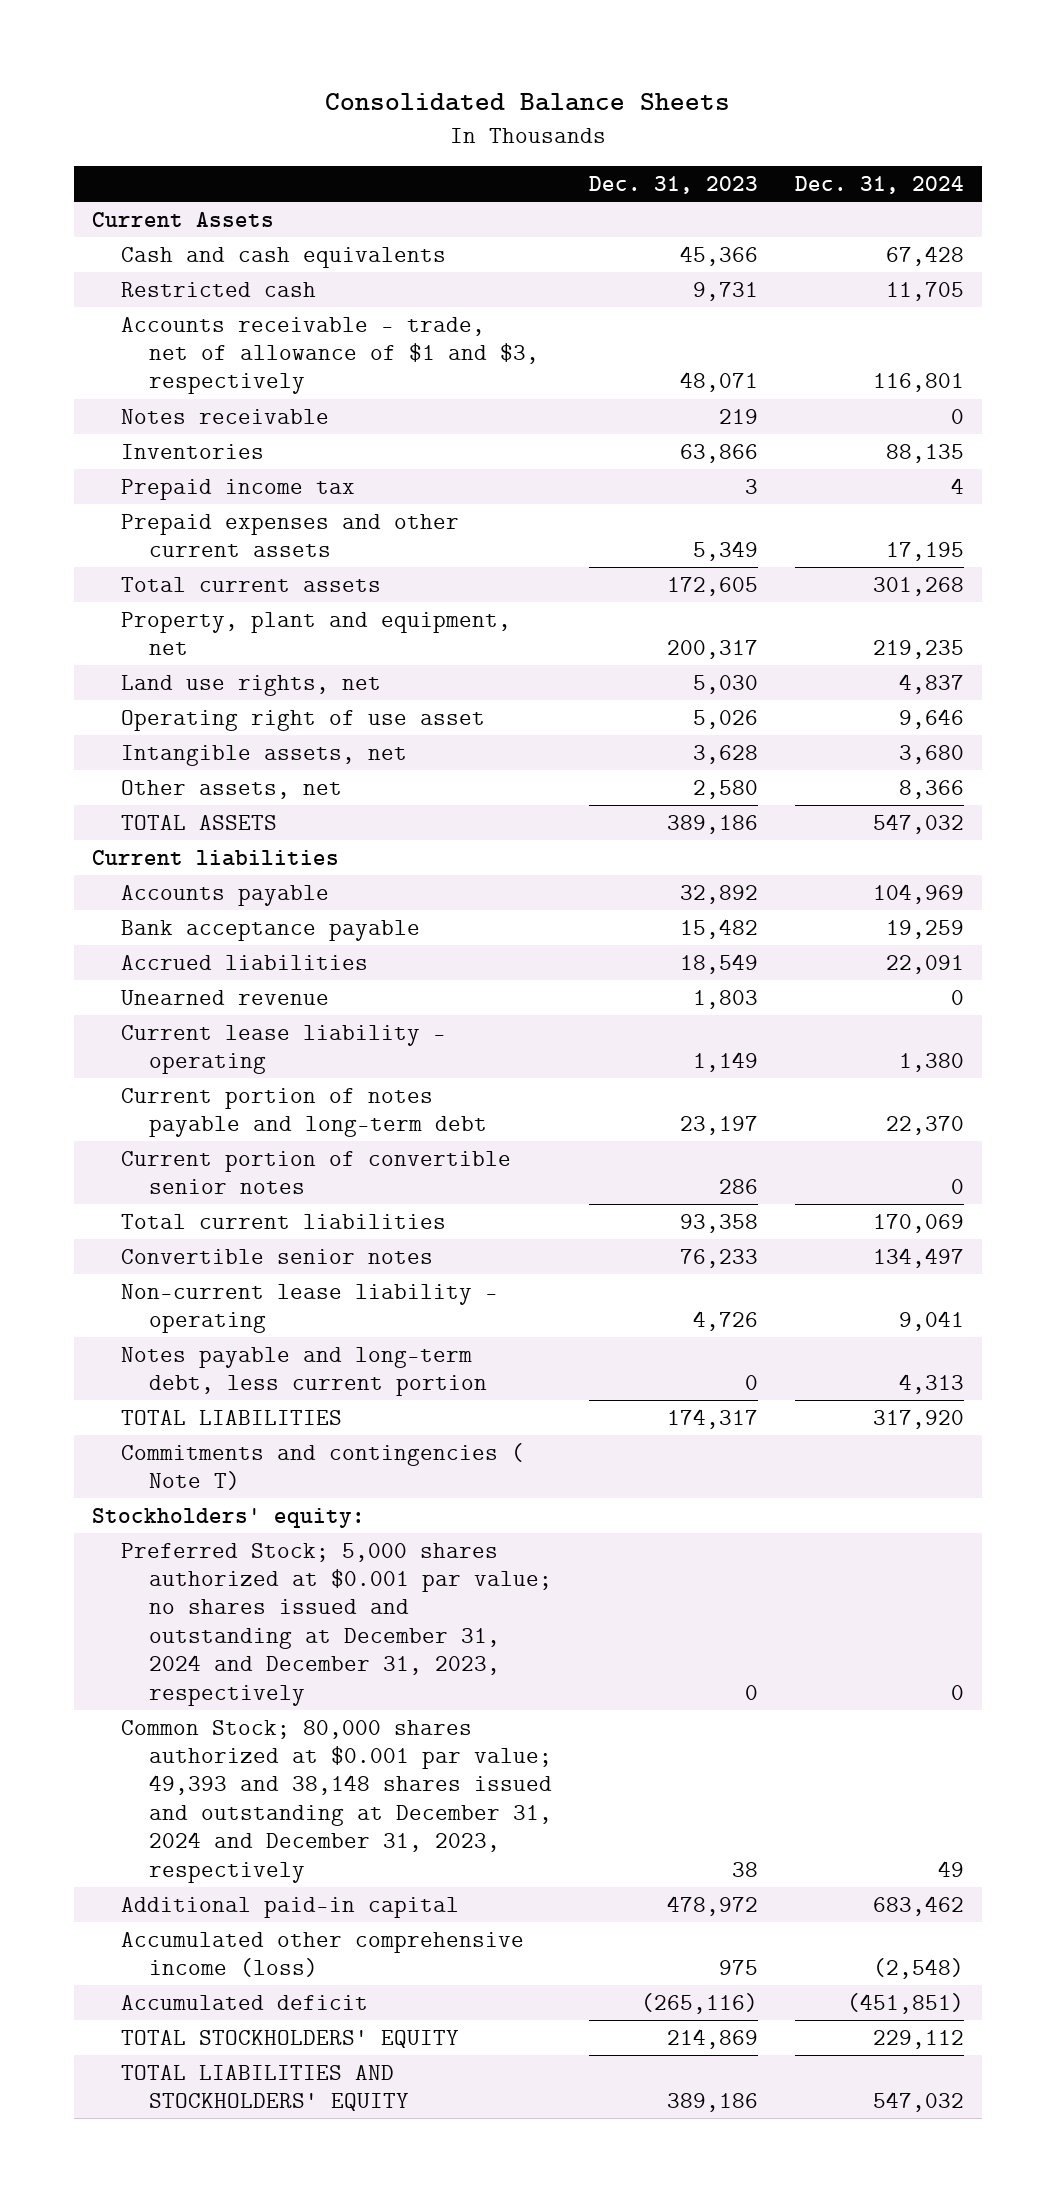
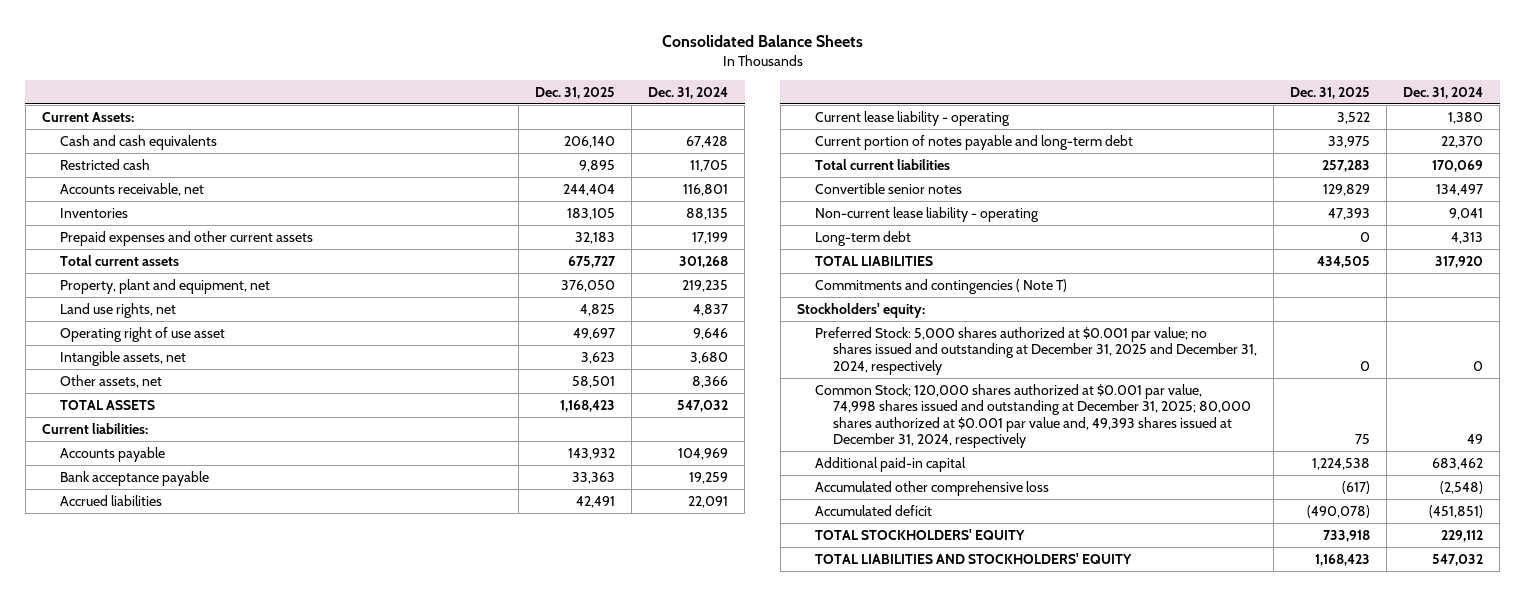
- | Dec. 31, 2023 | Dec. 31, 2024
+ | Dec. 31, 2025 | Dec. 31, 2024
- Current Assets
+ Current Assets:
- Accounts receivable - trade, net of allowance of $1 and $3, respectively | 48,071 | 116,801
- Notes receivable | 219 | 0
+ Accounts receivable, net | 244,404 | 116,801
- Prepaid income tax | 3 | 4
- Prepaid expenses and other current assets | 5,349 | 17,195
+ Prepaid expenses and other current assets | 32,183 | 17,199
- Current liabilities
+ Current liabilities:
- Unearned revenue | 1,803 | 0
- Current portion of convertible senior notes | 286 | 0
- Notes payable and long-term debt, less current portion | 0 | 4,313
+ Long-term debt | 0 | 4,313
- Preferred Stock; 5,000 shares authorized at $0.001 par value; no shares issued and outstanding at December 31, 2024 and December 31, 2023, respectively | 0 | 0
- Common Stock; 80,000 shares authorized at $0.001 par value; 49,393 and 38,148 shares issued and outstanding at December 31, 2024 and December 31, 2023, respectively | 38 | 49
+ Preferred Stock: 5,000 shares authorized at $0.001 par value; no shares issued and outstanding at December 31, 2025 and December 31, 2024, respectively | 0 | 0
+ Common Stock; 120,000 shares authorized at $0.001 par value, 74,998 shares issued and outstanding at December 31, 2025; 80,000 shares authorized at $0.001 par value and, 49,393 shares issued at December 31, 2024, respectively | 75 | 49
- Accumulated other comprehensive income (loss) | 975 | (2,548)
+ Accumulated other comprehensive loss | (617) | (2,548)

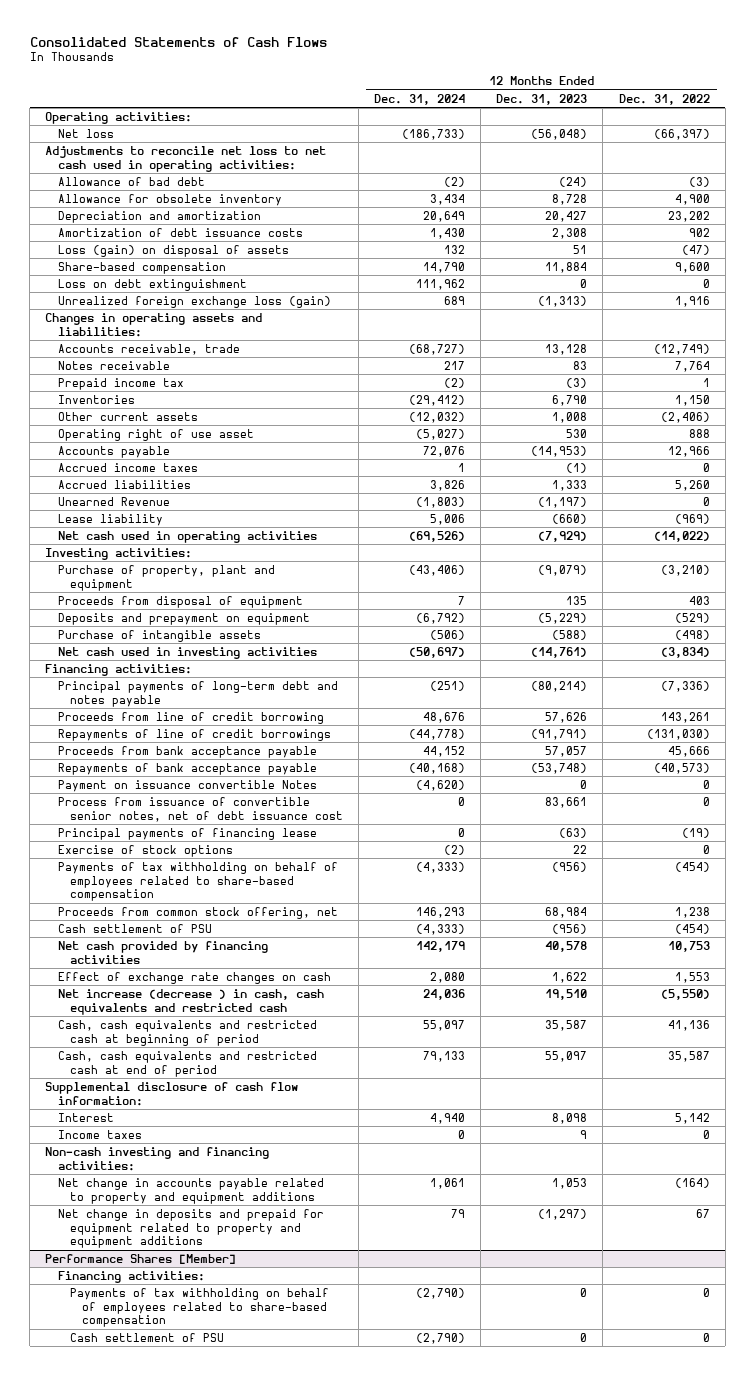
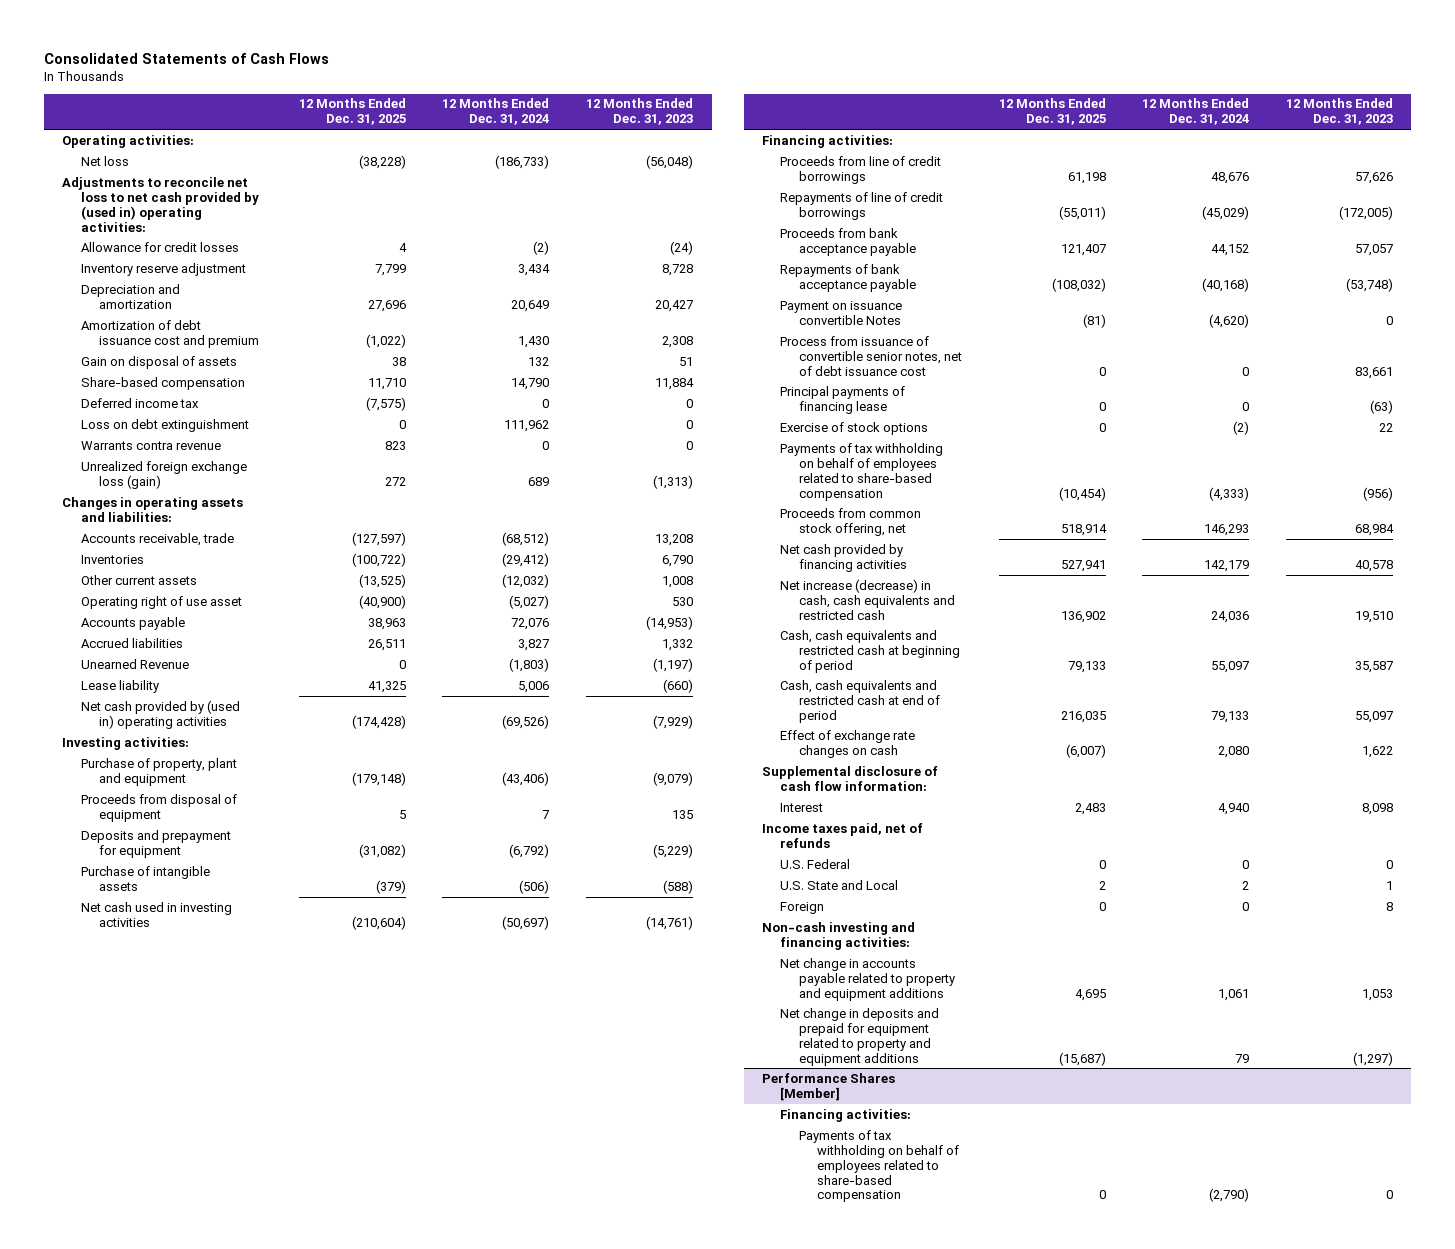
- | 12 Months Ended Dec. 31, 2024 | 12 Months Ended Dec. 31, 2023 | 12 Months Ended Dec. 31, 2022
+ | 12 Months Ended Dec. 31, 2025 | 12 Months Ended Dec. 31, 2024 | 12 Months Ended Dec. 31, 2023
- Adjustments to reconcile net loss to net cash used in operating activities:
- Allowance of bad debt | (2) | (24) | (3)
- Allowance for obsolete inventory | 3,434 | 8,728 | 4,900
+ Adjustments to reconcile net loss to net cash provided by (used in) operating activities:
+ Allowance for credit losses | 4 | (2) | (24)
+ Inventory reserve adjustment | 7,799 | 3,434 | 8,728
- Amortization of debt issuance costs | 1,430 | 2,308 | 902
- Loss (gain) on disposal of assets | 132 | 51 | (47)
+ Amortization of debt issuance cost and premium | (1,022) | 1,430 | 2,308
+ Gain on disposal of assets | 38 | 132 | 51
+ Deferred income tax | (7,575) | 0 | 0
+ Warrants contra revenue | 823 | 0 | 0
- Accounts receivable, trade | (68,727) | 13,128 | (12,749)
- Notes receivable | 217 | 83 | 7,764
- Prepaid income tax | (2) | (3) | 1
+ Accounts receivable, trade | (127,597) | (68,512) | 13,208
- Accrued income taxes | 1 | (1) | 0
- Accrued liabilities | 3,826 | 1,333 | 5,260
+ Accrued liabilities | 26,511 | 3,827 | 1,332
- Net cash used in operating activities | (69,526) | (7,929) | (14,022)
+ Net cash provided by (used in) operating activities | (174,428) | (69,526) | (7,929)
- Deposits and prepayment on equipment | (6,792) | (5,229) | (529)
+ Deposits and prepayment for equipment | (31,082) | (6,792) | (5,229)
- Principal payments of long-term debt and notes payable | (251) | (80,214) | (7,336)
- Proceeds from line of credit borrowing | 48,676 | 57,626 | 143,261
- Repayments of line of credit borrowings | (44,778) | (91,791) | (131,030)
+ Proceeds from line of credit borrowings | 61,198 | 48,676 | 57,626
+ Repayments of line of credit borrowings | (55,011) | (45,029) | (172,005)
- Cash settlement of PSU | (4,333) | (956) | (454)
- Net increase (decrease ) in cash, cash equivalents and restricted cash | 24,036 | 19,510 | (5,550)
+ Net increase (decrease) in cash, cash equivalents and restricted cash | 136,902 | 24,036 | 19,510
moved down: Effect of exchange rate changes on cash | (6,007) | 2,080 | 1,622
- Income taxes | 0 | 9 | 0
+ Income taxes paid, net of refunds
+ U.S. Federal | 0 | 0 | 0
+ U.S. State and Local | 2 | 2 | 1
+ Foreign | 0 | 0 | 8
@ Performance Shares [Member]
- Cash settlement of PSU | (2,790) | 0 | 0

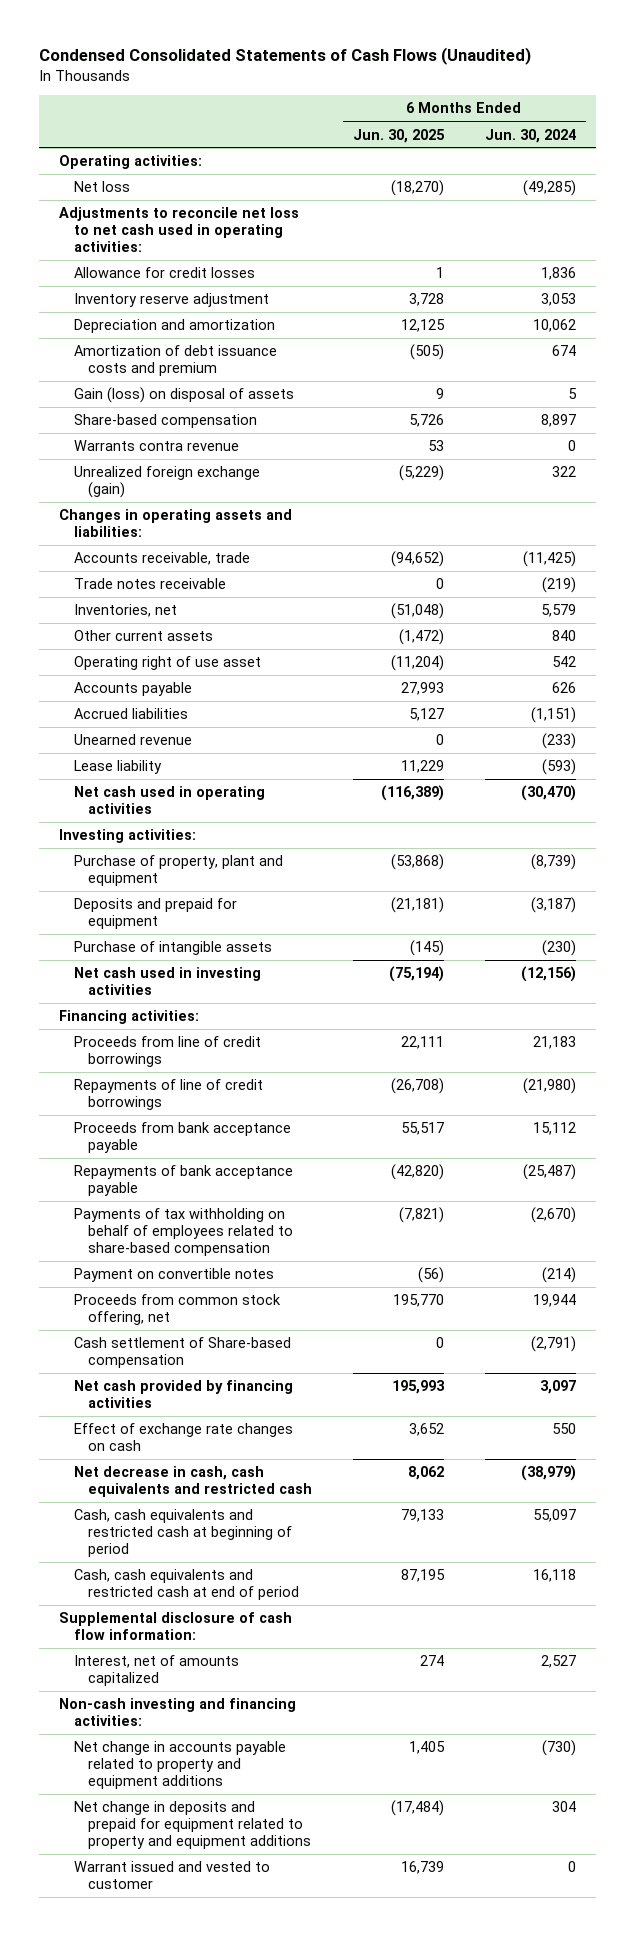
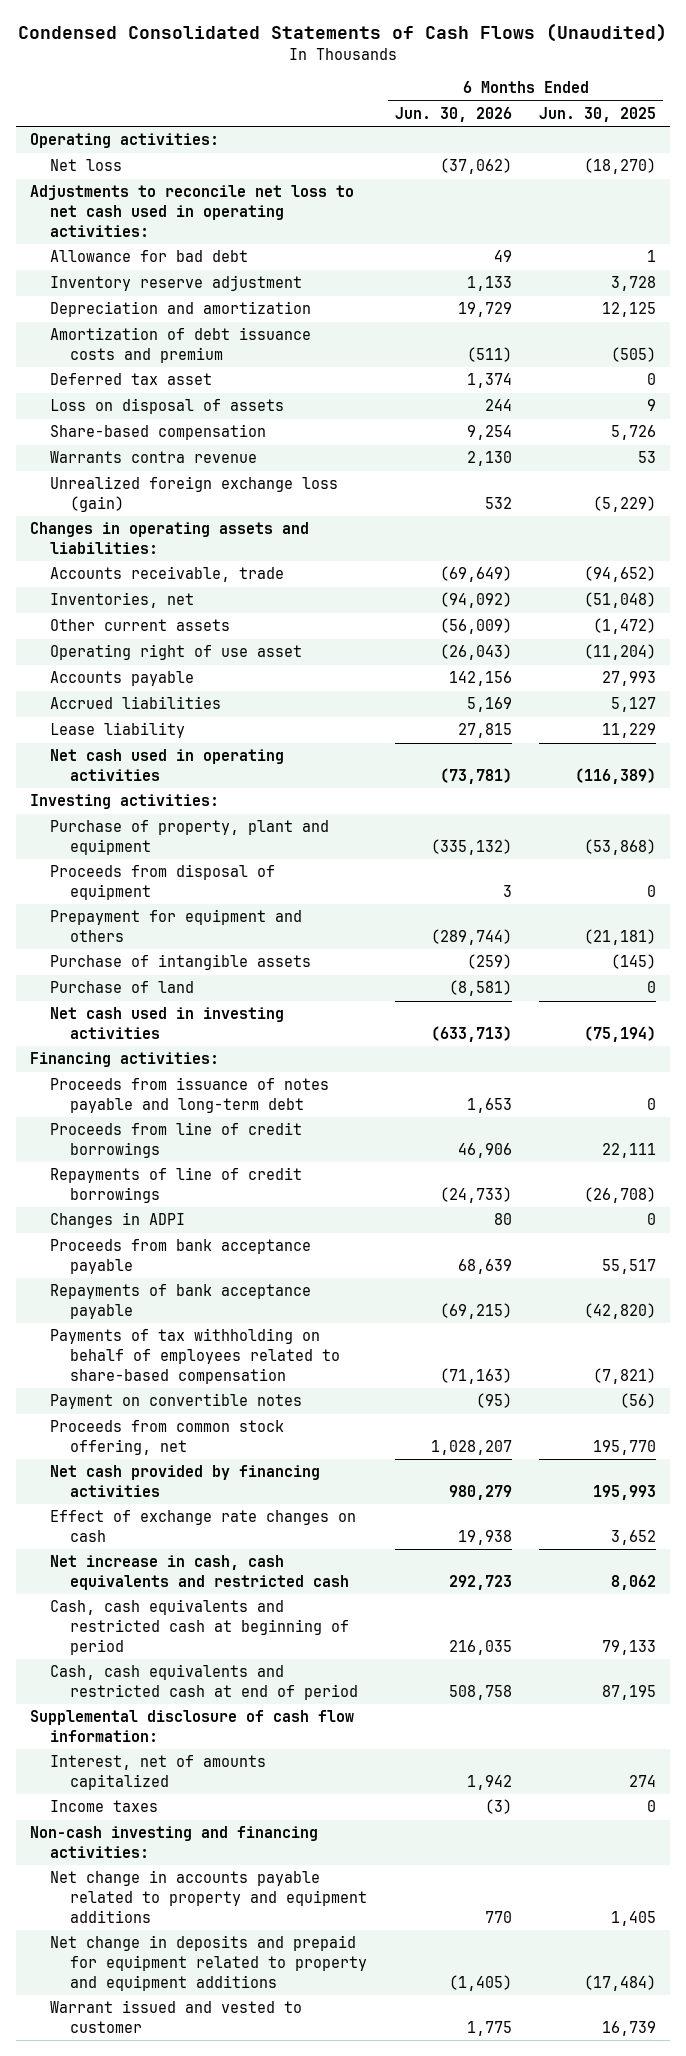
- | 6 Months Ended Jun. 30, 2025 | 6 Months Ended Jun. 30, 2024
+ | 6 Months Ended Jun. 30, 2026 | 6 Months Ended Jun. 30, 2025
- Allowance for credit losses | 1 | 1,836
+ Allowance for bad debt | 49 | 1
- Gain (loss) on disposal of assets | 9 | 5
+ Deferred tax asset | 1,374 | 0
+ Loss on disposal of assets | 244 | 9
- Unrealized foreign exchange (gain) | (5,229) | 322
+ Unrealized foreign exchange loss (gain) | 532 | (5,229)
- Trade notes receivable | 0 | (219)
- Unearned revenue | 0 | (233)
- Deposits and prepaid for equipment | (21,181) | (3,187)
+ Proceeds from disposal of equipment | 3 | 0
+ Prepayment for equipment and others | (289,744) | (21,181)
+ Purchase of land | (8,581) | 0
+ Proceeds from issuance of notes payable and long-term debt | 1,653 | 0
+ Changes in ADPI | 80 | 0
- Cash settlement of Share-based compensation | 0 | (2,791)
- Net decrease in cash, cash equivalents and restricted cash | 8,062 | (38,979)
+ Net increase in cash, cash equivalents and restricted cash | 292,723 | 8,062
+ Income taxes | (3) | 0

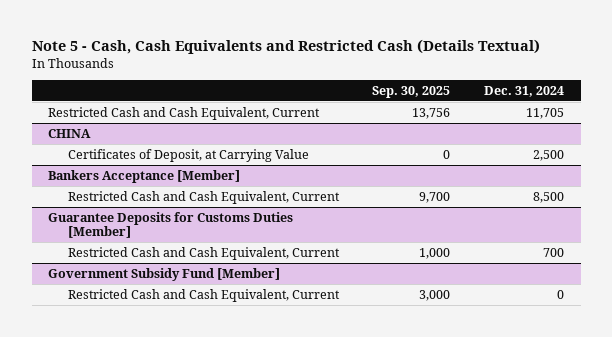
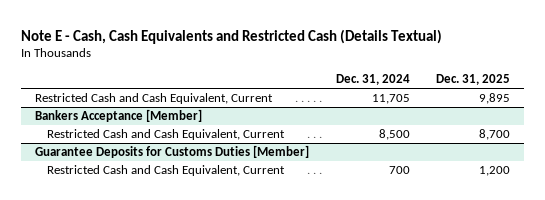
- Note 5 - Cash, Cash Equivalents and Restricted Cash (Details Textual)
+ Note E - Cash, Cash Equivalents and Restricted Cash (Details Textual)
- | Sep. 30, 2025 | Dec. 31, 2024
+ | Dec. 31, 2024 | Dec. 31, 2025
- CHINA
- Certificates of Deposit, at Carrying Value | 0 | 2,500
- Government Subsidy Fund [Member]
- Restricted Cash and Cash Equivalent, Current | 3,000 | 0

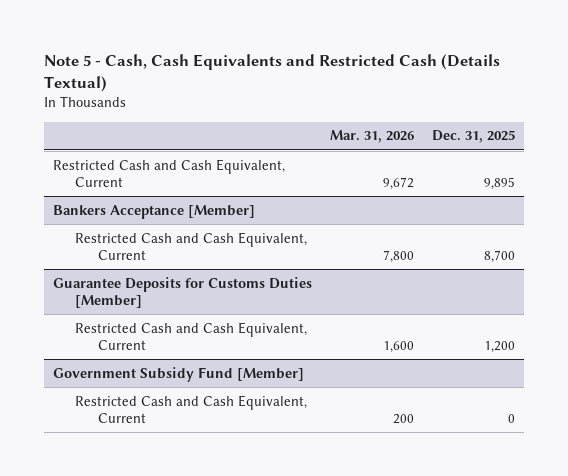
- Note E - Cash, Cash Equivalents and Restricted Cash (Details Textual)
+ Note 5 - Cash, Cash Equivalents and Restricted Cash (Details Textual)
- | Dec. 31, 2024 | Dec. 31, 2025
+ | Mar. 31, 2026 | Dec. 31, 2025
+ Government Subsidy Fund [Member]
+ Restricted Cash and Cash Equivalent, Current | 200 | 0

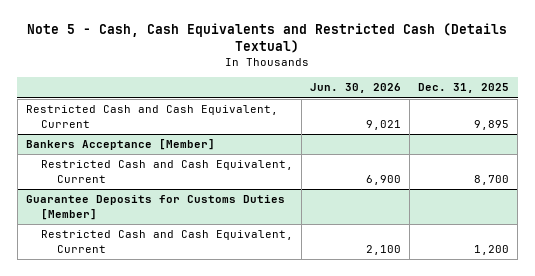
- | Mar. 31, 2026 | Dec. 31, 2025
+ | Jun. 30, 2026 | Dec. 31, 2025
- Government Subsidy Fund [Member]
- Restricted Cash and Cash Equivalent, Current | 200 | 0

